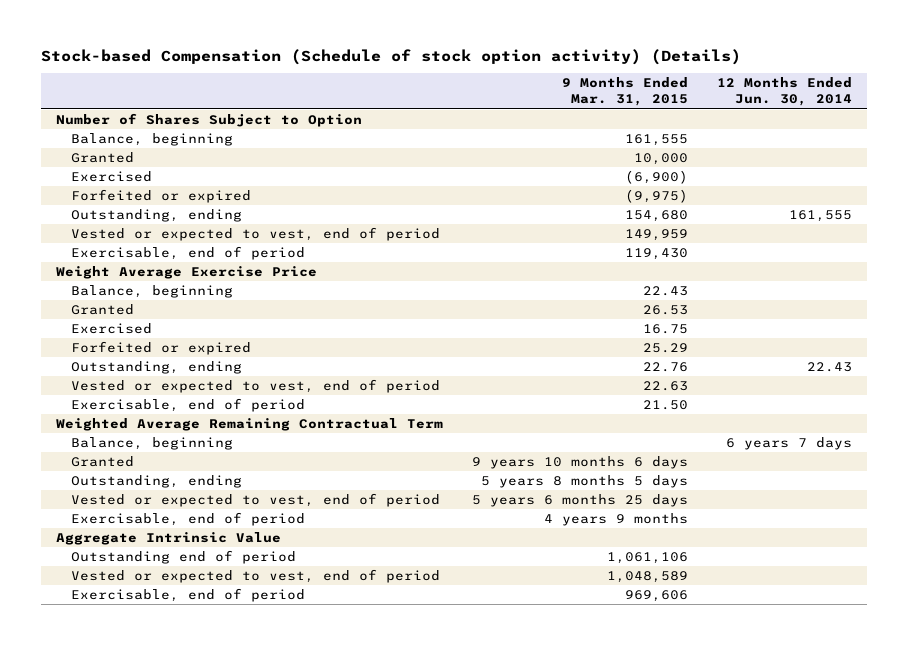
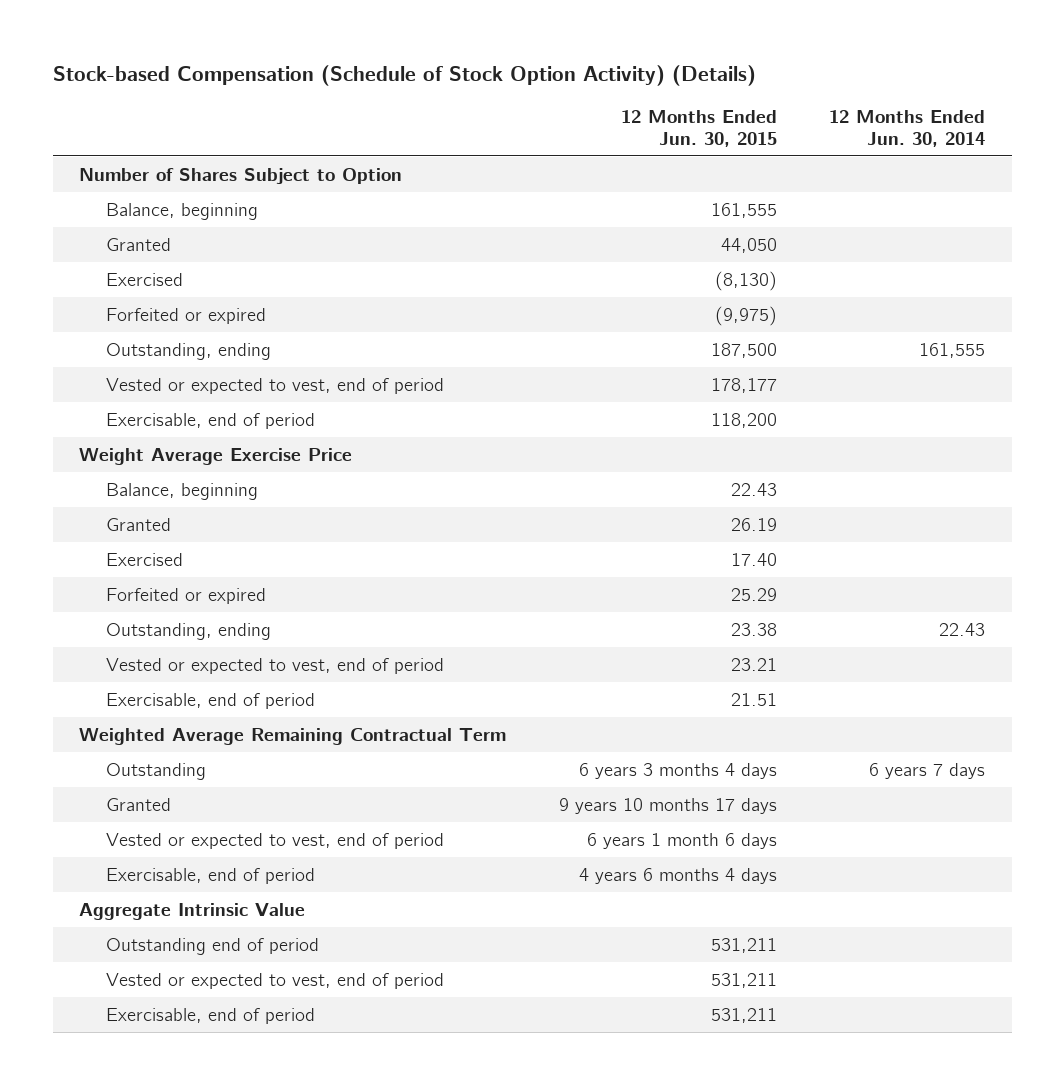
- Stock-based Compensation (Schedule of stock option activity) (Details)
+ Stock-based Compensation (Schedule of Stock Option Activity) (Details)
- | 9 Months Ended Mar. 31, 2015 | 12 Months Ended Jun. 30, 2014
+ | 12 Months Ended Jun. 30, 2015 | 12 Months Ended Jun. 30, 2014
- Balance, beginning | | 6 years 7 days
+ Outstanding | 6 years 3 months 4 days | 6 years 7 days
- Outstanding, ending | 5 years 8 months 5 days |

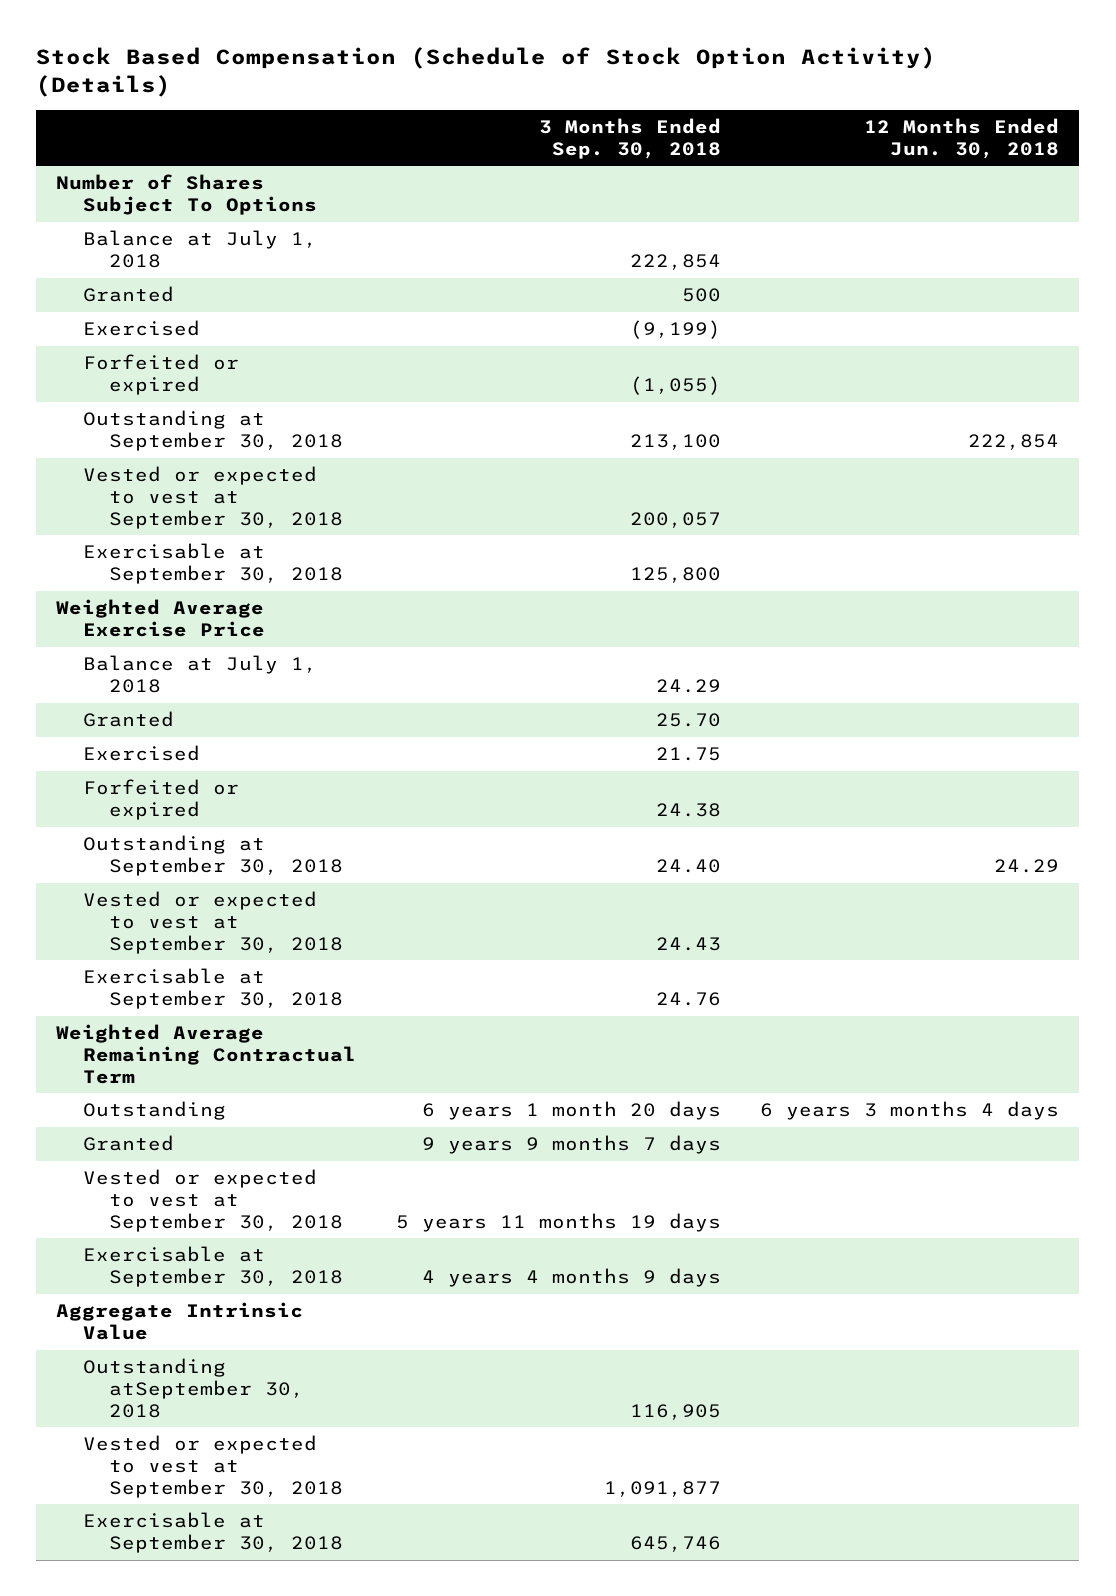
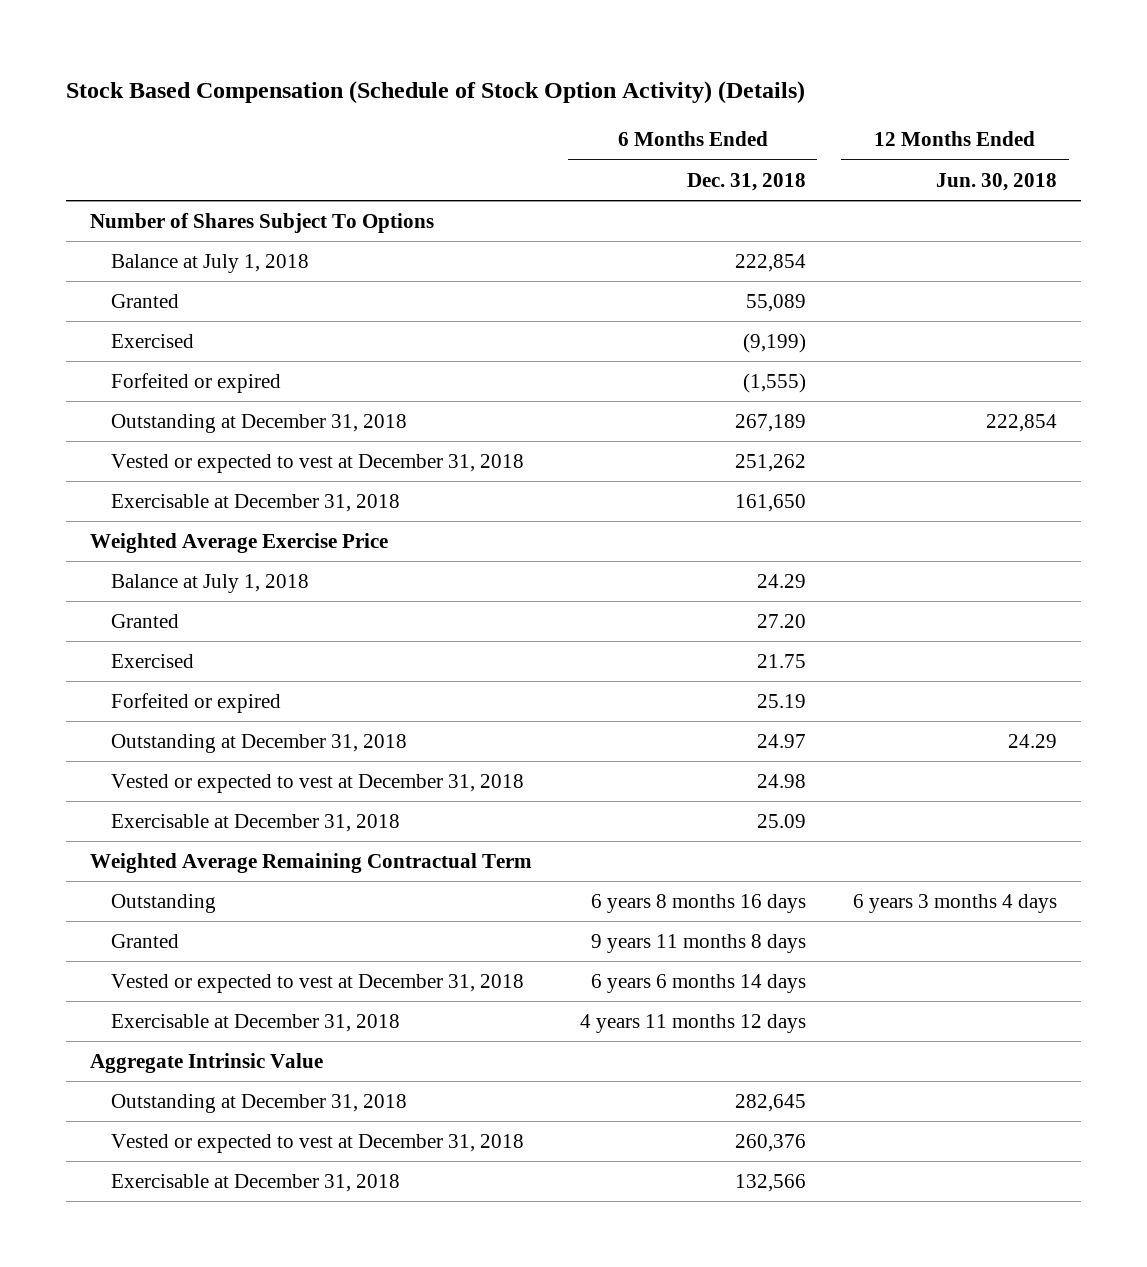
- | 3 Months Ended Sep. 30, 2018 | 12 Months Ended Jun. 30, 2018
+ | 6 Months Ended Dec. 31, 2018 | 12 Months Ended Jun. 30, 2018
- Outstanding at September 30, 2018 | 213,100 | 222,854
- Vested or expected to vest at September 30, 2018 | 200,057 |
- Exercisable at September 30, 2018 | 125,800 |
+ Outstanding at December 31, 2018 | 267,189 | 222,854
+ Vested or expected to vest at December 31, 2018 | 251,262 |
+ Exercisable at December 31, 2018 | 161,650 |
- Outstanding at September 30, 2018 | 24.40 | 24.29
- Vested or expected to vest at September 30, 2018 | 24.43 |
- Exercisable at September 30, 2018 | 24.76 |
+ Outstanding at December 31, 2018 | 24.97 | 24.29
+ Vested or expected to vest at December 31, 2018 | 24.98 |
+ Exercisable at December 31, 2018 | 25.09 |
- Vested or expected to vest at September 30, 2018 | 5 years 11 months 19 days |
- Exercisable at September 30, 2018 | 4 years 4 months 9 days |
+ Vested or expected to vest at December 31, 2018 | 6 years 6 months 14 days |
+ Exercisable at December 31, 2018 | 4 years 11 months 12 days |
- Outstanding atSeptember 30, 2018 | 116,905 |
- Vested or expected to vest at September 30, 2018 | 1,091,877 |
- Exercisable at September 30, 2018 | 645,746 |
+ Outstanding at December 31, 2018 | 282,645 |
+ Vested or expected to vest at December 31, 2018 | 260,376 |
+ Exercisable at December 31, 2018 | 132,566 |

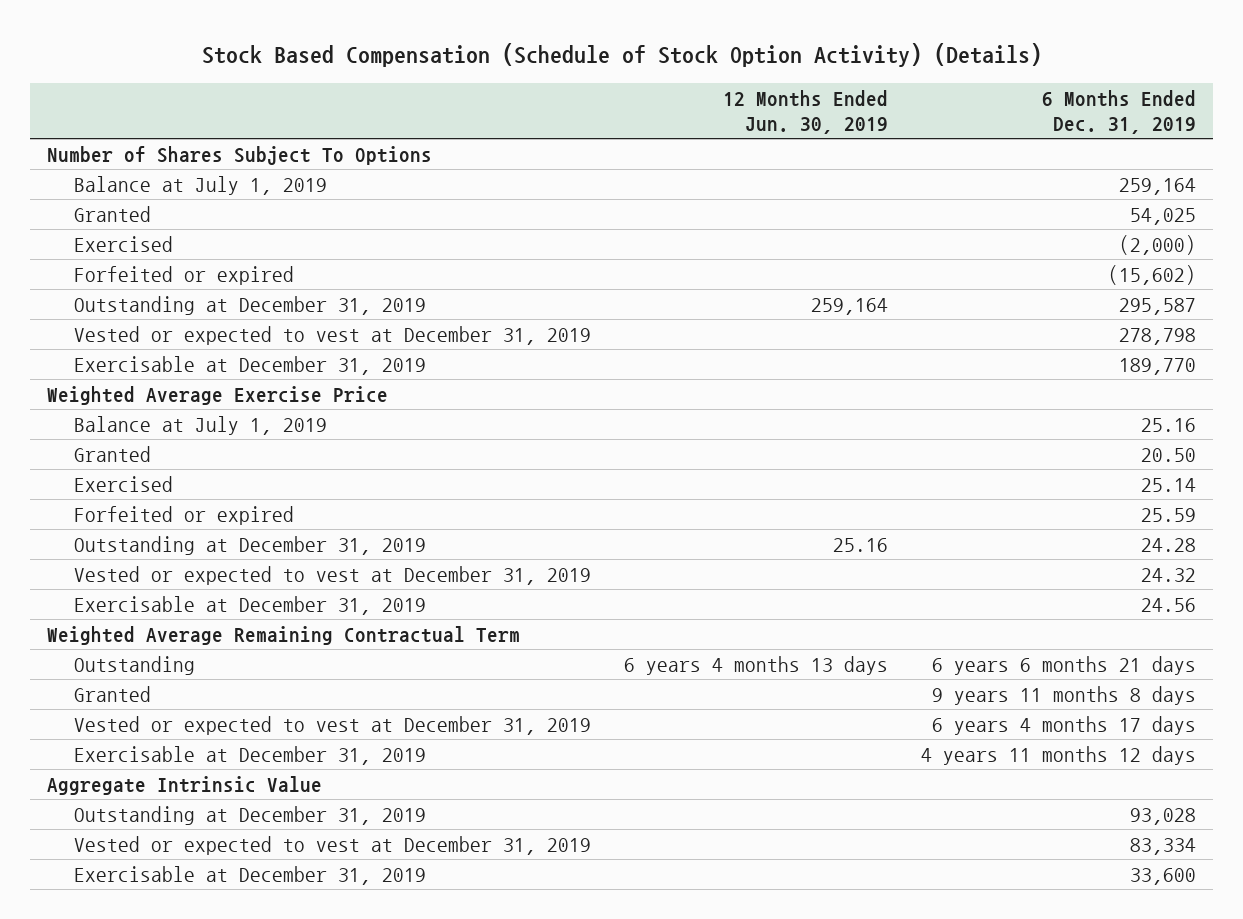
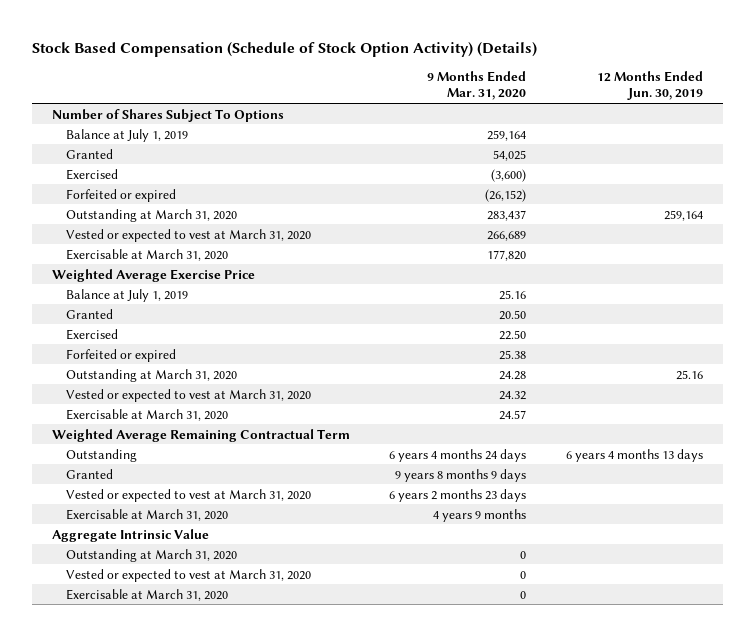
- | 12 Months Ended Jun. 30, 2019 | 6 Months Ended Dec. 31, 2019
+ | 9 Months Ended Mar. 31, 2020 | 12 Months Ended Jun. 30, 2019
- Outstanding at December 31, 2019 | 259,164 | 295,587
- Vested or expected to vest at December 31, 2019 | | 278,798
- Exercisable at December 31, 2019 | | 189,770
+ Outstanding at March 31, 2020 | 283,437 | 259,164
+ Vested or expected to vest at March 31, 2020 | 266,689 |
+ Exercisable at March 31, 2020 | 177,820 |
- Outstanding at December 31, 2019 | 25.16 | 24.28
- Vested or expected to vest at December 31, 2019 | | 24.32
- Exercisable at December 31, 2019 | | 24.56
+ Outstanding at March 31, 2020 | 24.28 | 25.16
+ Vested or expected to vest at March 31, 2020 | 24.32 |
+ Exercisable at March 31, 2020 | 24.57 |
- Vested or expected to vest at December 31, 2019 | | 6 years 4 months 17 days
- Exercisable at December 31, 2019 | | 4 years 11 months 12 days
+ Vested or expected to vest at March 31, 2020 | 6 years 2 months 23 days |
+ Exercisable at March 31, 2020 | 4 years 9 months |
- Outstanding at December 31, 2019 | | 93,028
- Vested or expected to vest at December 31, 2019 | | 83,334
- Exercisable at December 31, 2019 | | 33,600
+ Outstanding at March 31, 2020 | 0 |
+ Vested or expected to vest at March 31, 2020 | 0 |
+ Exercisable at March 31, 2020 | 0 |

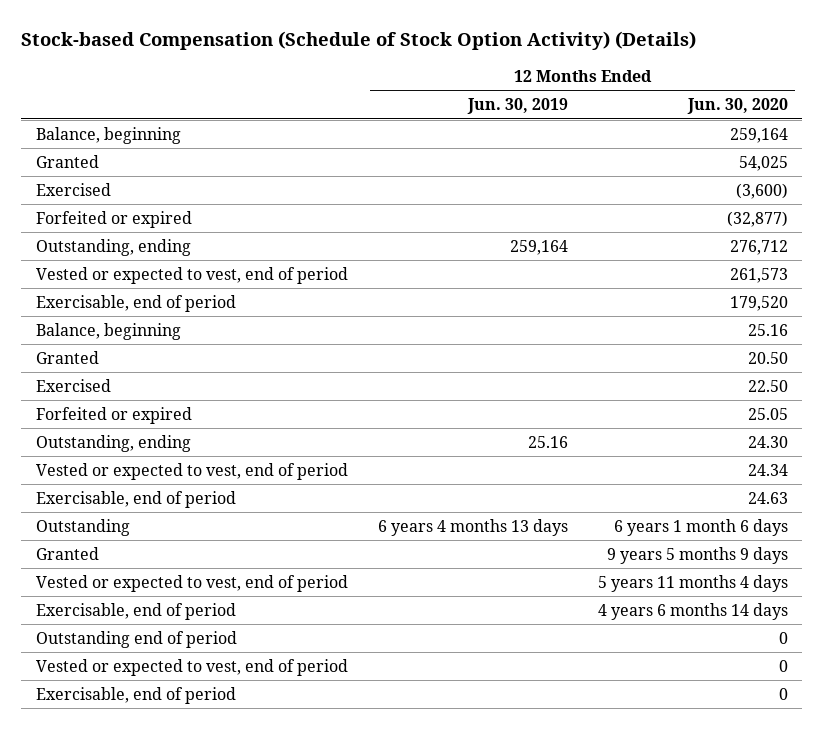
- Stock Based Compensation (Schedule of Stock Option Activity) (Details)
+ Stock-based Compensation (Schedule of Stock Option Activity) (Details)
- | 9 Months Ended Mar. 31, 2020 | 12 Months Ended Jun. 30, 2019
+ | 12 Months Ended Jun. 30, 2019 | 12 Months Ended Jun. 30, 2020
- Number of Shares Subject To Options
- Balance at July 1, 2019 | 259,164 |
+ Balance, beginning | | 259,164
- Outstanding at March 31, 2020 | 283,437 | 259,164
- Vested or expected to vest at March 31, 2020 | 266,689 |
- Exercisable at March 31, 2020 | 177,820 |
- Weighted Average Exercise Price
- Balance at July 1, 2019 | 25.16 |
+ Outstanding, ending | 259,164 | 276,712
+ Vested or expected to vest, end of period | | 261,573
+ Exercisable, end of period | | 179,520
+ Balance, beginning | | 25.16
- Outstanding at March 31, 2020 | 24.28 | 25.16
- Vested or expected to vest at March 31, 2020 | 24.32 |
- Exercisable at March 31, 2020 | 24.57 |
- Weighted Average Remaining Contractual Term
+ Outstanding, ending | 25.16 | 24.30
+ Vested or expected to vest, end of period | | 24.34
+ Exercisable, end of period | | 24.63
- Vested or expected to vest at March 31, 2020 | 6 years 2 months 23 days |
- Exercisable at March 31, 2020 | 4 years 9 months |
- Aggregate Intrinsic Value
- Outstanding at March 31, 2020 | 0 |
- Vested or expected to vest at March 31, 2020 | 0 |
- Exercisable at March 31, 2020 | 0 |
+ Vested or expected to vest, end of period | | 5 years 11 months 4 days
+ Exercisable, end of period | | 4 years 6 months 14 days
+ Outstanding end of period | | 0
+ Vested or expected to vest, end of period | | 0
+ Exercisable, end of period | | 0

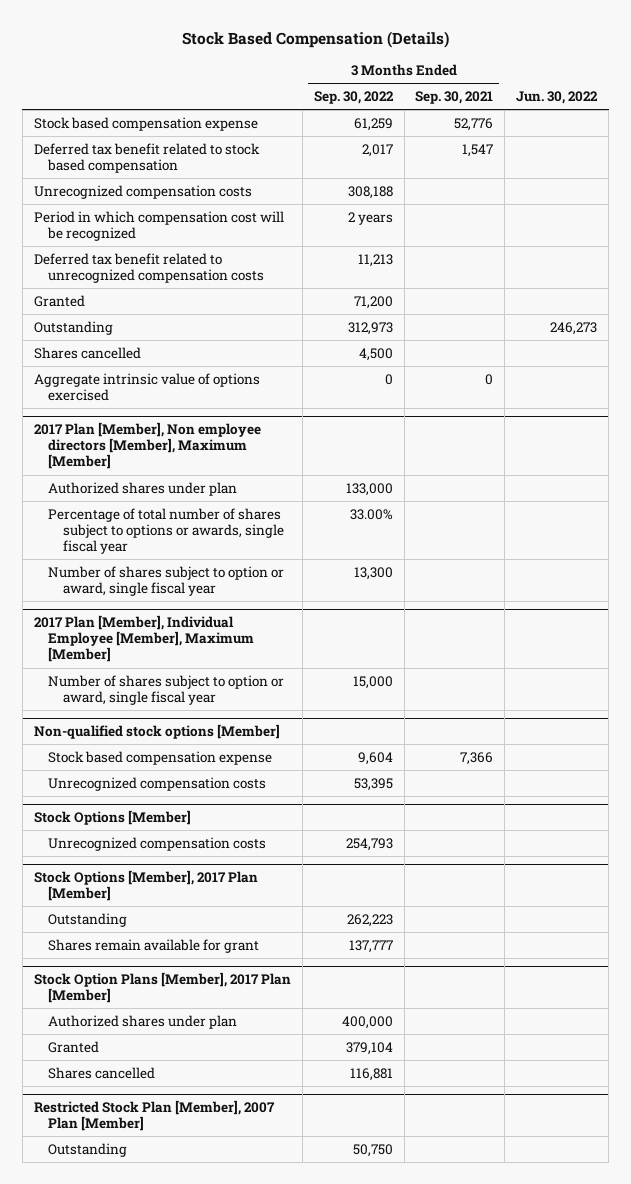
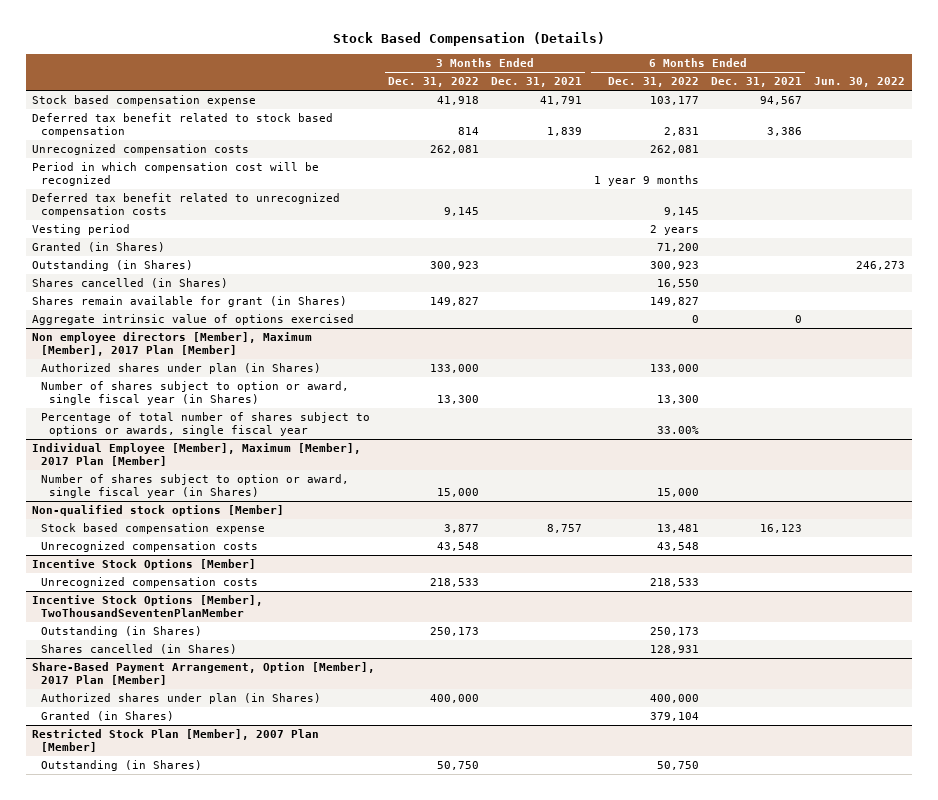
- | 3 Months Ended Sep. 30, 2022 | 3 Months Ended Sep. 30, 2021 | Jun. 30, 2022
+ | 3 Months Ended Dec. 31, 2022 | 3 Months Ended Dec. 31, 2021 | 6 Months Ended Dec. 31, 2022 | 6 Months Ended Dec. 31, 2021 | Jun. 30, 2022
- Granted | 71,200 | |
- Outstanding | 312,973 | | 246,273
- Shares cancelled | 4,500 | |
+ Vesting period | | | 2 years | |
+ Granted (in Shares) | | | 71,200 | |
+ Outstanding (in Shares) | 300,923 | | 300,923 | | 246,273
+ Shares cancelled (in Shares) | | | 16,550 | |
+ Shares remain available for grant (in Shares) | 149,827 | | 149,827 | |
- 2017 Plan [Member], Non employee directors [Member], Maximum [Member]
- Authorized shares under plan | 133,000 | |
+ Non employee directors [Member], Maximum [Member], 2017 Plan [Member]
+ Authorized shares under plan (in Shares) | 133,000 | | 133,000 | |
+ Number of shares subject to option or award, single fiscal year (in Shares) | 13,300 | | 13,300 | |
- Number of shares subject to option or award, single fiscal year | 13,300 | |
- 2017 Plan [Member], Individual Employee [Member], Maximum [Member]
- Number of shares subject to option or award, single fiscal year | 15,000 | |
+ Individual Employee [Member], Maximum [Member], 2017 Plan [Member]
+ Number of shares subject to option or award, single fiscal year (in Shares) | 15,000 | | 15,000 | |
- Stock Options [Member]
+ Incentive Stock Options [Member]
- Stock Options [Member], 2017 Plan [Member]
- Outstanding | 262,223 | |
- Shares remain available for grant | 137,777 | |
- Stock Option Plans [Member], 2017 Plan [Member]
- Authorized shares under plan | 400,000 | |
- Granted | 379,104 | |
- Shares cancelled | 116,881 | |
+ Incentive Stock Options [Member], TwoThousandSeventenPlanMember
+ Outstanding (in Shares) | 250,173 | | 250,173 | |
+ Shares cancelled (in Shares) | | | 128,931 | |
+ Share-Based Payment Arrangement, Option [Member], 2017 Plan [Member]
+ Authorized shares under plan (in Shares) | 400,000 | | 400,000 | |
+ Granted (in Shares) | | | 379,104 | |
@ Restricted Stock Plan [Member], 2007 Plan [Member]
- Outstanding | 50,750 | |
+ Outstanding (in Shares) | 50,750 | | 50,750 | |

